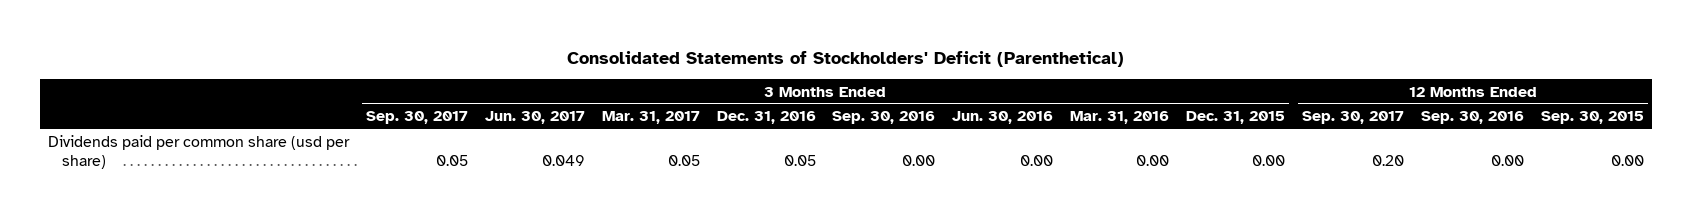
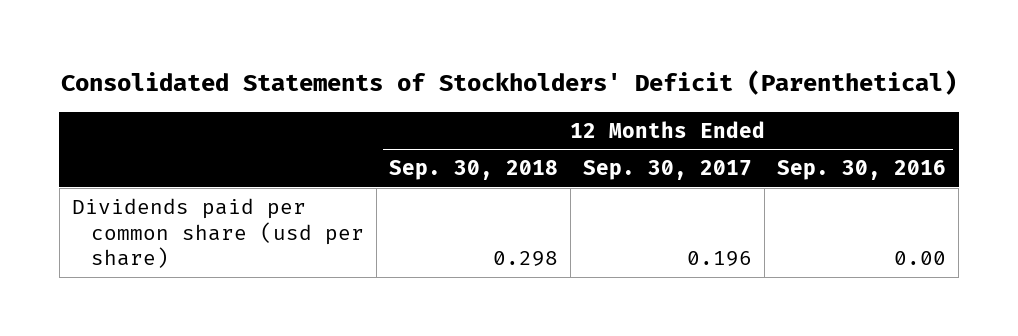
- | 3 Months Ended Sep. 30, 2017 | 3 Months Ended Jun. 30, 2017 | 3 Months Ended Mar. 31, 2017 | 3 Months Ended Dec. 31, 2016 | 3 Months Ended Sep. 30, 2016 | 3 Months Ended Jun. 30, 2016 | 3 Months Ended Mar. 31, 2016 | 3 Months Ended Dec. 31, 2015 | 12 Months Ended Sep. 30, 2017 | 12 Months Ended Sep. 30, 2016 | 12 Months Ended Sep. 30, 2015
+ | 12 Months Ended Sep. 30, 2018 | 12 Months Ended Sep. 30, 2017 | 12 Months Ended Sep. 30, 2016
- Dividends paid per common share (usd per share) | 0.05 | 0.049 | 0.05 | 0.05 | 0.00 | 0.00 | 0.00 | 0.00 | 0.20 | 0.00 | 0.00
+ Dividends paid per common share (usd per share) | 0.298 | 0.196 | 0.00

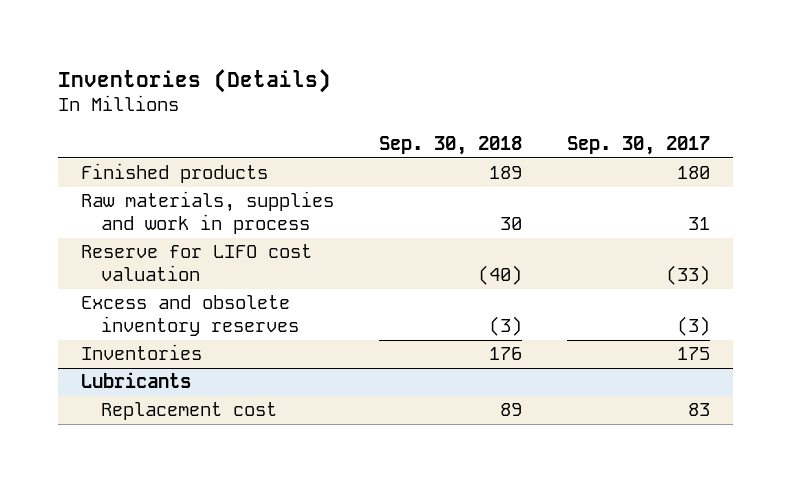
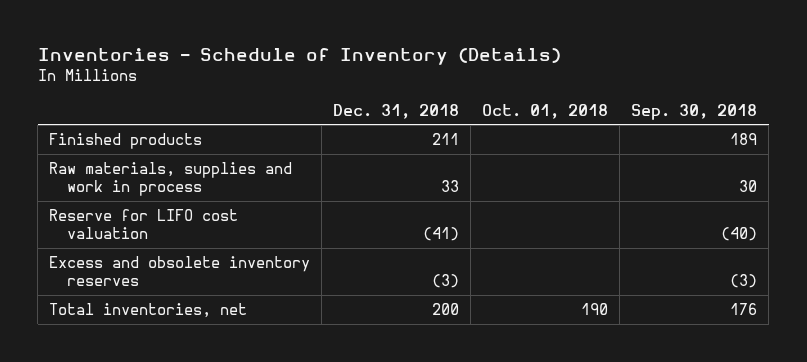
- Inventories (Details)
+ Inventories - Schedule of Inventory (Details)
- | Sep. 30, 2018 | Sep. 30, 2017
+ | Dec. 31, 2018 | Oct. 01, 2018 | Sep. 30, 2018
- Inventories | 176 | 175
- Lubricants
- Replacement cost | 89 | 83
+ Total inventories, net | 200 | 190 | 176

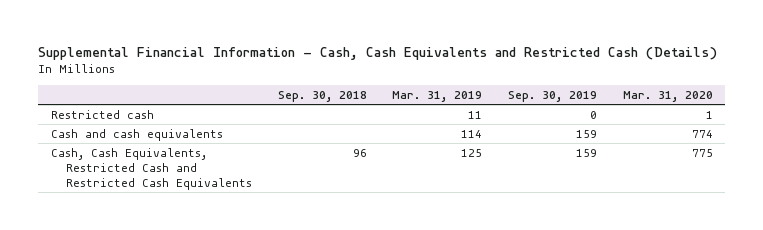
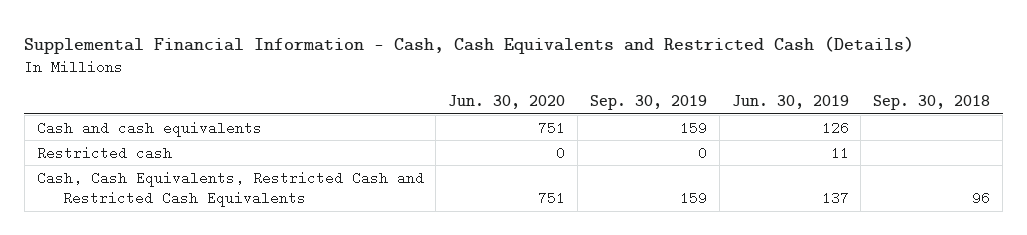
- | Sep. 30, 2018 | Mar. 31, 2019 | Sep. 30, 2019 | Mar. 31, 2020
+ | Jun. 30, 2020 | Sep. 30, 2019 | Jun. 30, 2019 | Sep. 30, 2018
moved down: Restricted cash | 0 | 0 | 11 |

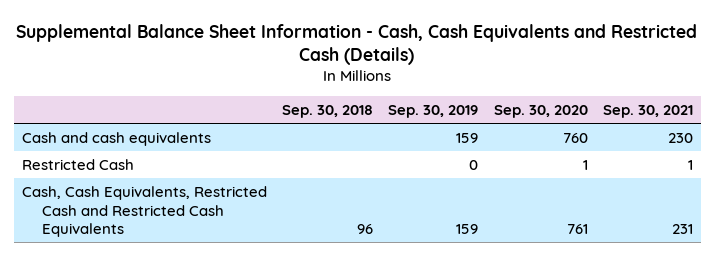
- Supplemental Financial Information - Cash, Cash Equivalents and Restricted Cash (Details)
+ Supplemental Balance Sheet Information - Cash, Cash Equivalents and Restricted Cash (Details)
- | Jun. 30, 2020 | Sep. 30, 2019 | Jun. 30, 2019 | Sep. 30, 2018
+ | Sep. 30, 2018 | Sep. 30, 2019 | Sep. 30, 2020 | Sep. 30, 2021
- Restricted cash | 0 | 0 | 11 |
+ Restricted Cash | | 0 | 1 | 1

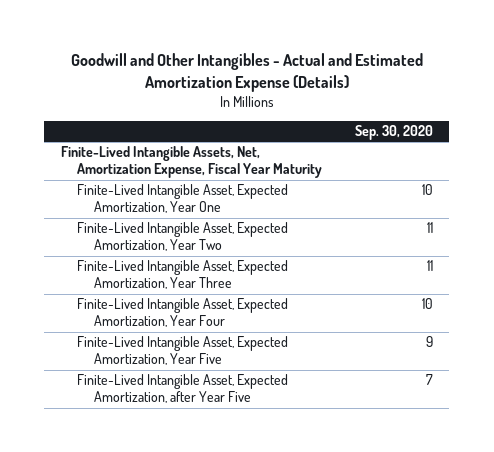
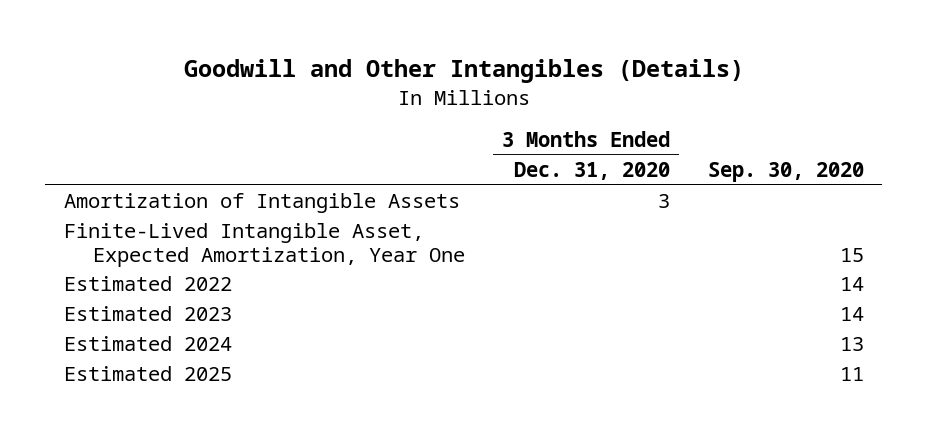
- Goodwill and Other Intangibles - Actual and Estimated Amortization Expense (Details)
+ Goodwill and Other Intangibles (Details)
- | Sep. 30, 2020
+ | 3 Months Ended Dec. 31, 2020 | Sep. 30, 2020
- Finite-Lived Intangible Assets, Net, Amortization Expense, Fiscal Year Maturity
- Finite-Lived Intangible Asset, Expected Amortization, Year One | 10
- Finite-Lived Intangible Asset, Expected Amortization, Year Two | 11
- Finite-Lived Intangible Asset, Expected Amortization, Year Three | 11
- Finite-Lived Intangible Asset, Expected Amortization, Year Four | 10
- Finite-Lived Intangible Asset, Expected Amortization, Year Five | 9
- Finite-Lived Intangible Asset, Expected Amortization, after Year Five | 7
+ Amortization of Intangible Assets | 3 |
+ Finite-Lived Intangible Asset, Expected Amortization, Year One | | 15
+ Estimated 2022 | | 14
+ Estimated 2023 | | 14
+ Estimated 2024 | | 13
+ Estimated 2025 | | 11

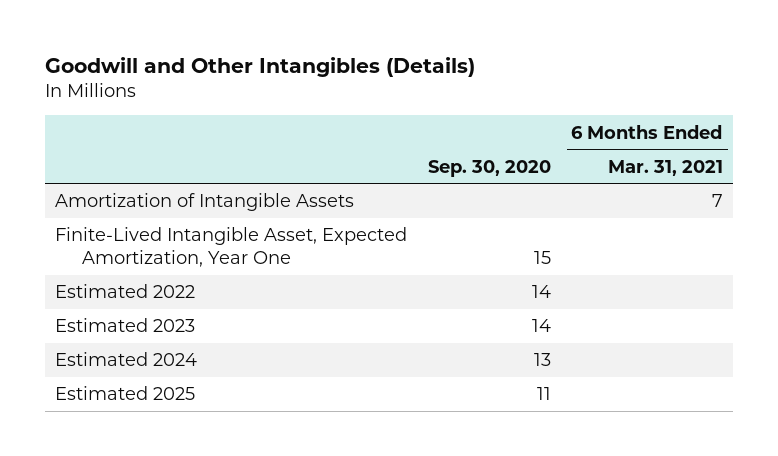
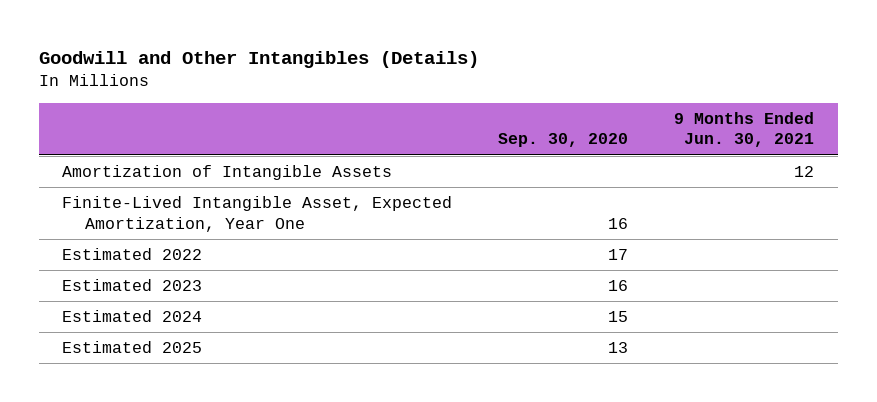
- | Sep. 30, 2020 | 6 Months Ended Mar. 31, 2021
+ | Sep. 30, 2020 | 9 Months Ended Jun. 30, 2021
- Finite-Lived Intangible Asset, Expected Amortization, Year One | 15 |
- Estimated 2022 | 14 |
- Estimated 2023 | 14 |
- Estimated 2024 | 13 |
- Estimated 2025 | 11 |
+ Finite-Lived Intangible Asset, Expected Amortization, Year One | 16 |
+ Estimated 2022 | 17 |
+ Estimated 2023 | 16 |
+ Estimated 2024 | 15 |
+ Estimated 2025 | 13 |

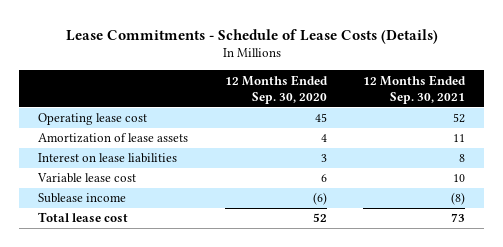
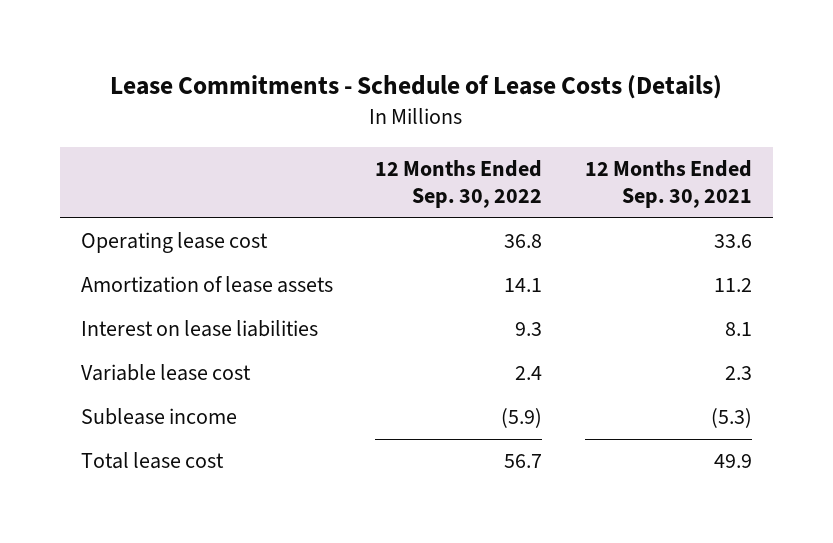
- | 12 Months Ended Sep. 30, 2020 | 12 Months Ended Sep. 30, 2021
+ | 12 Months Ended Sep. 30, 2022 | 12 Months Ended Sep. 30, 2021
- Operating lease cost | 45 | 52
- Amortization of lease assets | 4 | 11
- Interest on lease liabilities | 3 | 8
- Variable lease cost | 6 | 10
- Sublease income | (6) | (8)
- Total lease cost | 52 | 73
+ Operating lease cost | 36.8 | 33.6
+ Amortization of lease assets | 14.1 | 11.2
+ Interest on lease liabilities | 9.3 | 8.1
+ Variable lease cost | 2.4 | 2.3
+ Sublease income | (5.9) | (5.3)
+ Total lease cost | 56.7 | 49.9

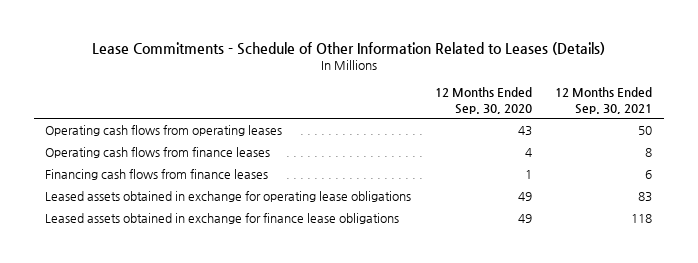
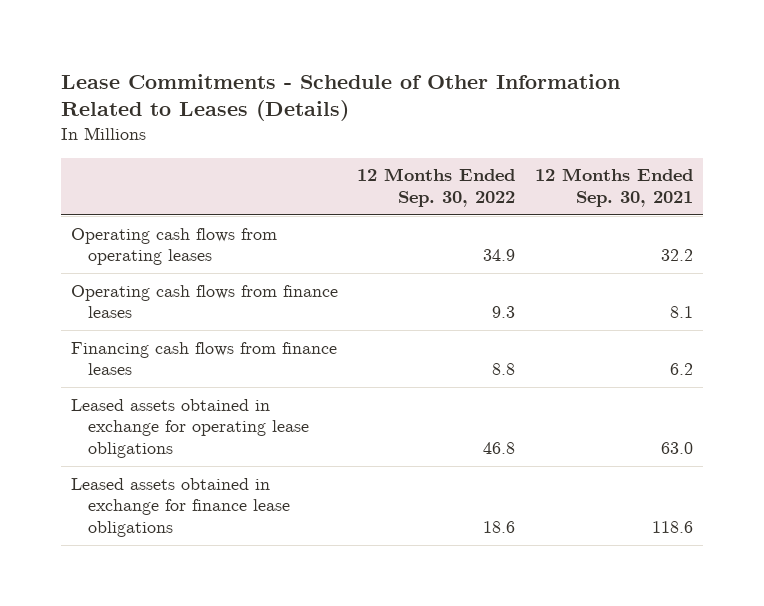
- | 12 Months Ended Sep. 30, 2020 | 12 Months Ended Sep. 30, 2021
+ | 12 Months Ended Sep. 30, 2022 | 12 Months Ended Sep. 30, 2021
- Operating cash flows from operating leases | 43 | 50
- Operating cash flows from finance leases | 4 | 8
- Financing cash flows from finance leases | 1 | 6
- Leased assets obtained in exchange for operating lease obligations | 49 | 83
- Leased assets obtained in exchange for finance lease obligations | 49 | 118
+ Operating cash flows from operating leases | 34.9 | 32.2
+ Operating cash flows from finance leases | 9.3 | 8.1
+ Financing cash flows from finance leases | 8.8 | 6.2
+ Leased assets obtained in exchange for operating lease obligations | 46.8 | 63.0
+ Leased assets obtained in exchange for finance lease obligations | 18.6 | 118.6

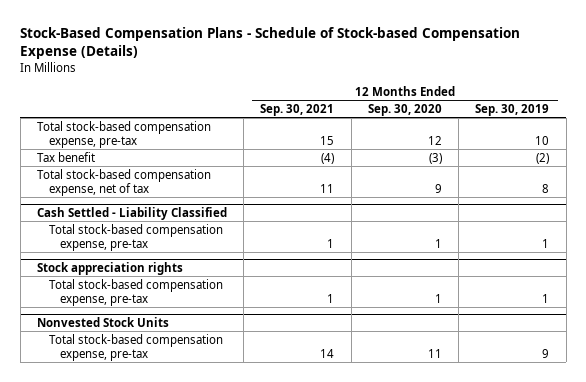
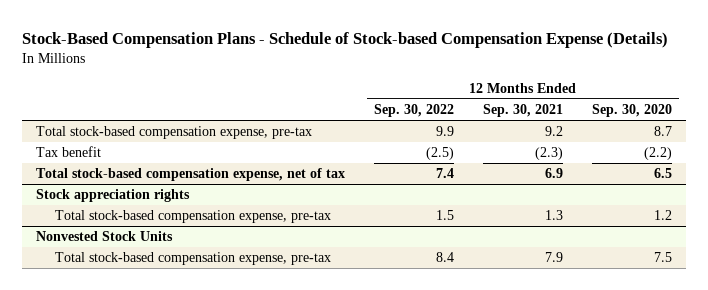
- | 12 Months Ended Sep. 30, 2021 | 12 Months Ended Sep. 30, 2020 | 12 Months Ended Sep. 30, 2019
+ | 12 Months Ended Sep. 30, 2022 | 12 Months Ended Sep. 30, 2021 | 12 Months Ended Sep. 30, 2020
- Total stock-based compensation expense, pre-tax | 15 | 12 | 10
- Tax benefit | (4) | (3) | (2)
- Total stock-based compensation expense, net of tax | 11 | 9 | 8
- Cash Settled - Liability Classified
- Total stock-based compensation expense, pre-tax | 1 | 1 | 1
+ Total stock-based compensation expense, pre-tax | 9.9 | 9.2 | 8.7
+ Tax benefit | (2.5) | (2.3) | (2.2)
+ Total stock-based compensation expense, net of tax | 7.4 | 6.9 | 6.5
@ Stock appreciation rights
- Total stock-based compensation expense, pre-tax | 1 | 1 | 1
+ Total stock-based compensation expense, pre-tax | 1.5 | 1.3 | 1.2
@ Nonvested Stock Units
- Total stock-based compensation expense, pre-tax | 14 | 11 | 9
+ Total stock-based compensation expense, pre-tax | 8.4 | 7.9 | 7.5

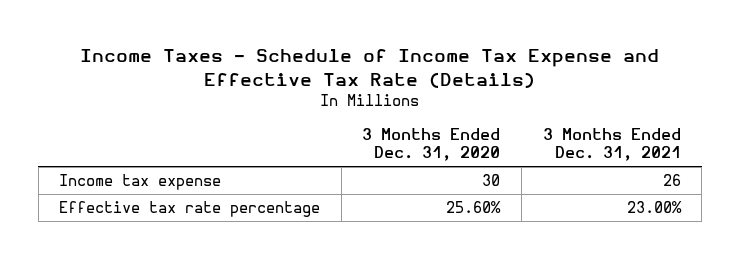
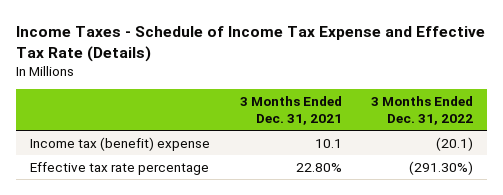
- | 3 Months Ended Dec. 31, 2020 | 3 Months Ended Dec. 31, 2021
+ | 3 Months Ended Dec. 31, 2021 | 3 Months Ended Dec. 31, 2022
- Income tax expense | 30 | 26
- Effective tax rate percentage | 25.60% | 23.00%
+ Income tax (benefit) expense | 10.1 | (20.1)
+ Effective tax rate percentage | 22.80% | (291.30%)

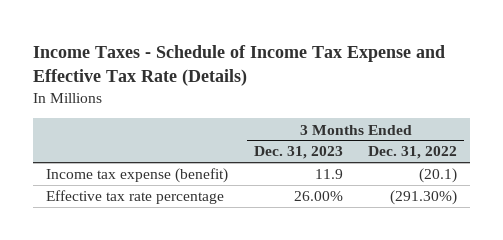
- | 3 Months Ended Dec. 31, 2021 | 3 Months Ended Dec. 31, 2022
+ | 3 Months Ended Dec. 31, 2023 | 3 Months Ended Dec. 31, 2022
- Income tax (benefit) expense | 10.1 | (20.1)
+ Income tax expense (benefit) | 11.9 | (20.1)

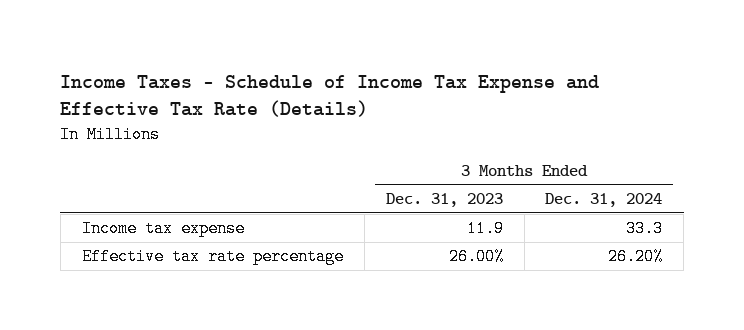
- | 3 Months Ended Dec. 31, 2023 | 3 Months Ended Dec. 31, 2022
+ | 3 Months Ended Dec. 31, 2023 | 3 Months Ended Dec. 31, 2024
- Income tax expense (benefit) | 11.9 | (20.1)
+ Income tax expense | 11.9 | 33.3

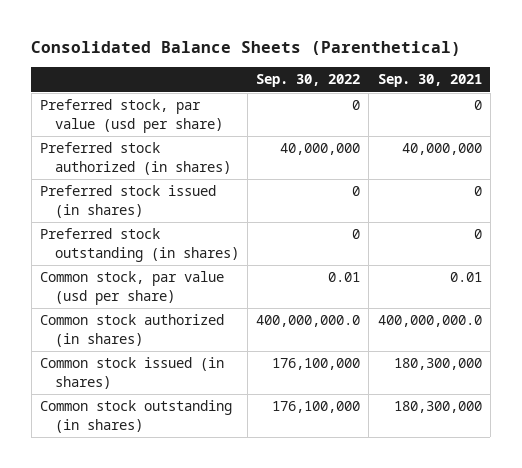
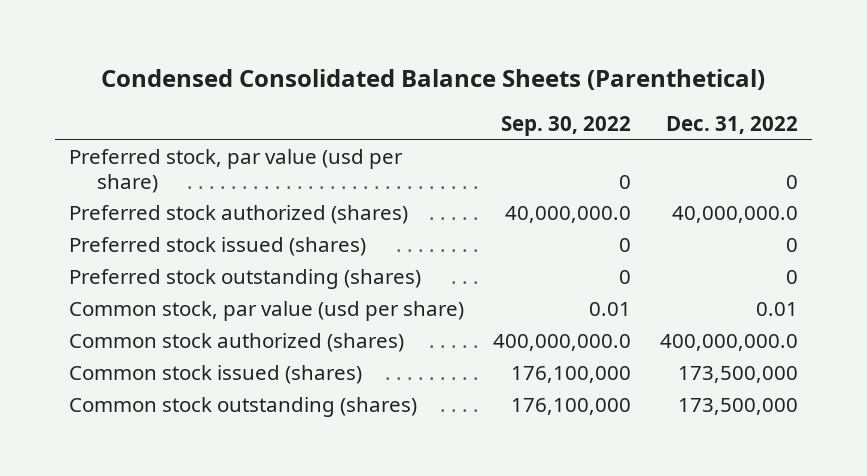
- Consolidated Balance Sheets (Parenthetical)
+ Condensed Consolidated Balance Sheets (Parenthetical)
- | Sep. 30, 2022 | Sep. 30, 2021
+ | Sep. 30, 2022 | Dec. 31, 2022
- Preferred stock authorized (in shares) | 40,000,000 | 40,000,000
- Preferred stock issued (in shares) | 0 | 0
- Preferred stock outstanding (in shares) | 0 | 0
+ Preferred stock authorized (shares) | 40,000,000.0 | 40,000,000.0
+ Preferred stock issued (shares) | 0 | 0
+ Preferred stock outstanding (shares) | 0 | 0
- Common stock authorized (in shares) | 400,000,000.0 | 400,000,000.0
- Common stock issued (in shares) | 176,100,000 | 180,300,000
- Common stock outstanding (in shares) | 176,100,000 | 180,300,000
+ Common stock authorized (shares) | 400,000,000.0 | 400,000,000.0
+ Common stock issued (shares) | 176,100,000 | 173,500,000
+ Common stock outstanding (shares) | 176,100,000 | 173,500,000

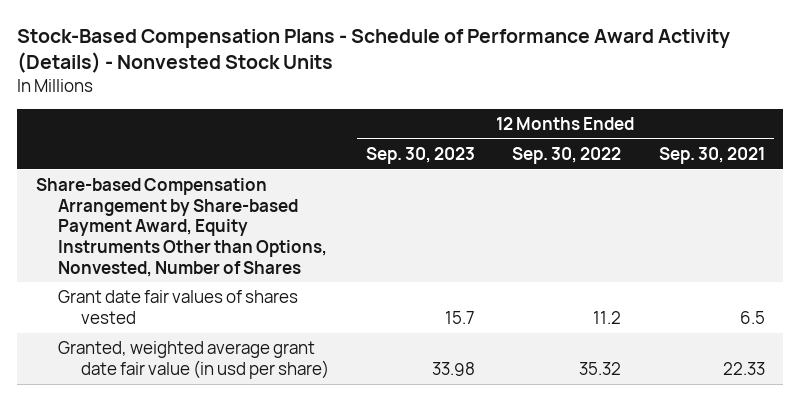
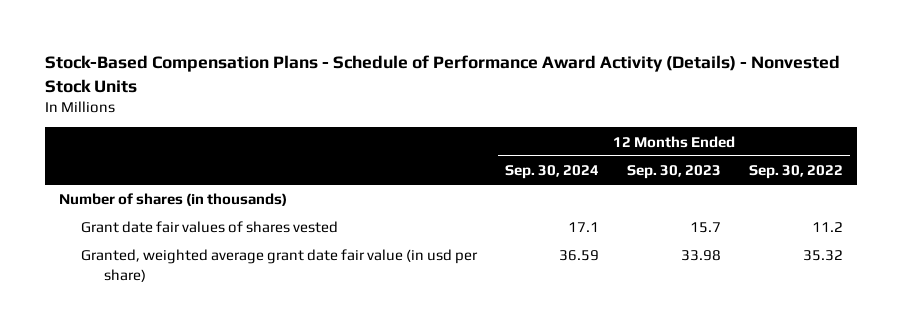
- | 12 Months Ended Sep. 30, 2023 | 12 Months Ended Sep. 30, 2022 | 12 Months Ended Sep. 30, 2021
+ | 12 Months Ended Sep. 30, 2024 | 12 Months Ended Sep. 30, 2023 | 12 Months Ended Sep. 30, 2022
- Share-based Compensation Arrangement by Share-based Payment Award, Equity Instruments Other than Options, Nonvested, Number of Shares
+ Number of shares (in thousands)

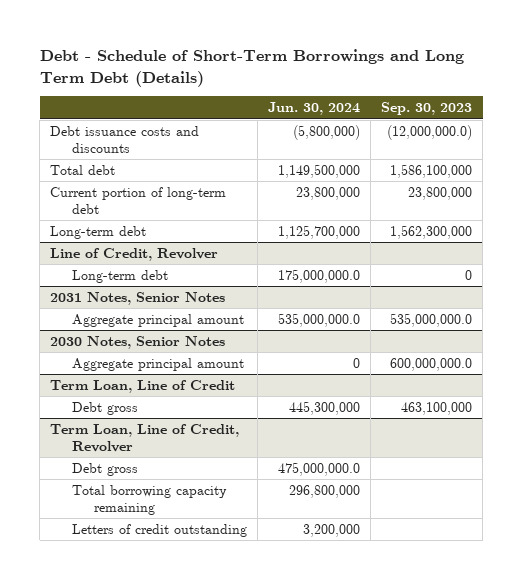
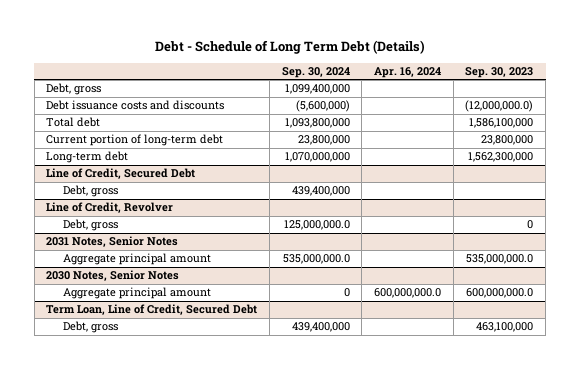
- Debt - Schedule of Short-Term Borrowings and Long Term Debt (Details)
+ Debt - Schedule of Long Term Debt (Details)
- | Jun. 30, 2024 | Sep. 30, 2023
+ | Sep. 30, 2024 | Apr. 16, 2024 | Sep. 30, 2023
+ Debt, gross | 1,099,400,000 | |
+ Line of Credit, Secured Debt
+ Debt, gross | 439,400,000 | |
@ Line of Credit, Revolver
- Long-term debt | 175,000,000.0 | 0
+ Debt, gross | 125,000,000.0 | | 0
- Term Loan, Line of Credit
- Debt gross | 445,300,000 | 463,100,000
- Term Loan, Line of Credit, Revolver
- Debt gross | 475,000,000.0 |
- Total borrowing capacity remaining | 296,800,000 |
- Letters of credit outstanding | 3,200,000 |
+ Term Loan, Line of Credit, Secured Debt
+ Debt, gross | 439,400,000 | | 463,100,000

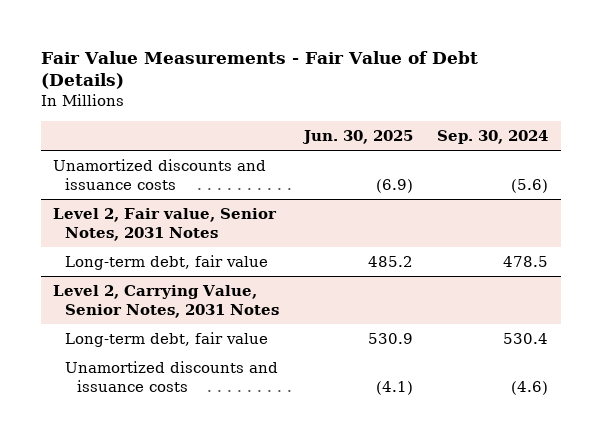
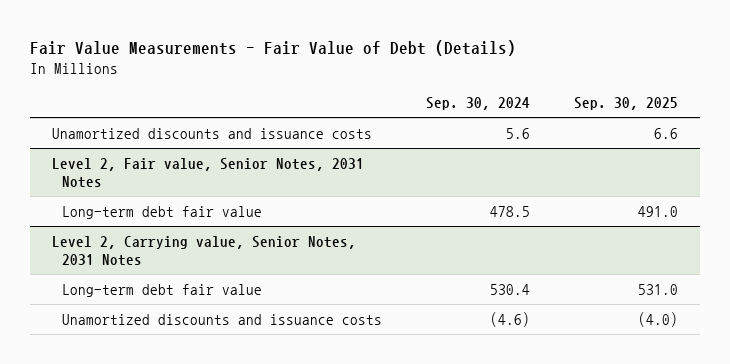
- | Jun. 30, 2025 | Sep. 30, 2024
+ | Sep. 30, 2024 | Sep. 30, 2025
- Unamortized discounts and issuance costs | (6.9) | (5.6)
+ Unamortized discounts and issuance costs | 5.6 | 6.6
@ Level 2, Fair value, Senior Notes, 2031 Notes
- Long-term debt, fair value | 485.2 | 478.5
- Level 2, Carrying Value, Senior Notes, 2031 Notes
- Long-term debt, fair value | 530.9 | 530.4
@ Level 2, Fair value, Senior Notes, 2031 Notes
+ Long-term debt fair value | 478.5 | 491.0
+ Level 2, Carrying value, Senior Notes, 2031 Notes
+ Long-term debt fair value | 530.4 | 531.0

